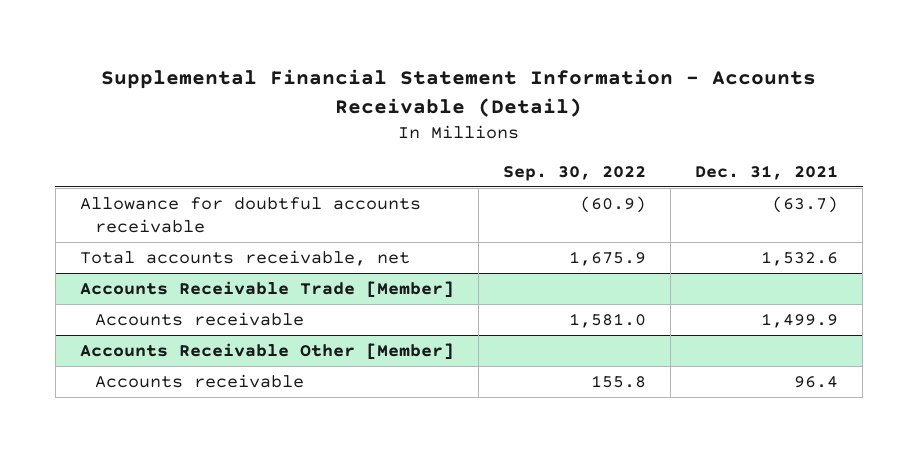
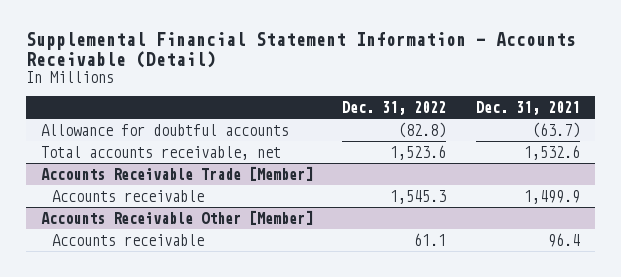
- | Sep. 30, 2022 | Dec. 31, 2021
+ | Dec. 31, 2022 | Dec. 31, 2021
- Allowance for doubtful accounts receivable | (60.9) | (63.7)
+ Allowance for doubtful accounts | (82.8) | (63.7)

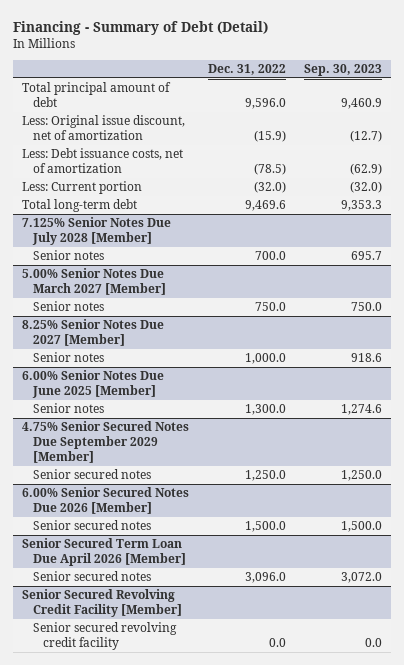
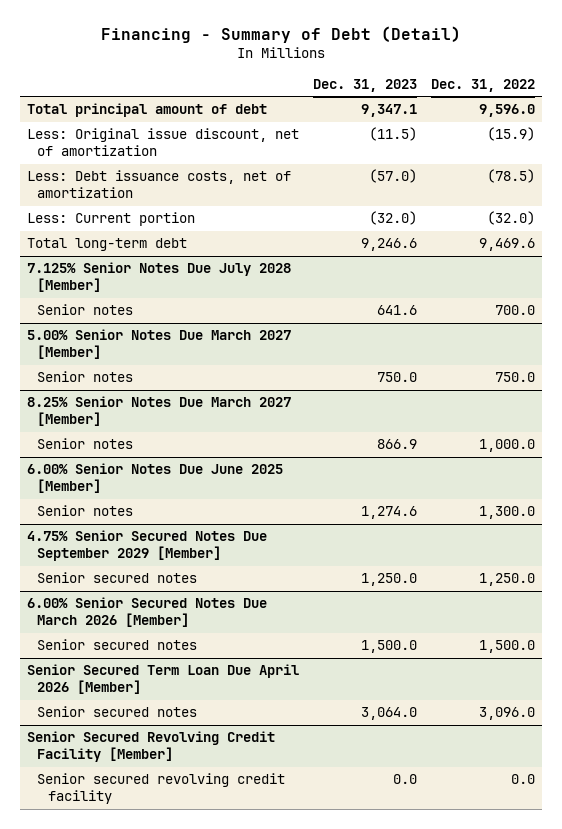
- | Dec. 31, 2022 | Sep. 30, 2023
+ | Dec. 31, 2023 | Dec. 31, 2022
- 8.25% Senior Notes Due 2027 [Member]
+ 8.25% Senior Notes Due March 2027 [Member]
- 6.00% Senior Secured Notes Due 2026 [Member]
+ 6.00% Senior Secured Notes Due March 2026 [Member]

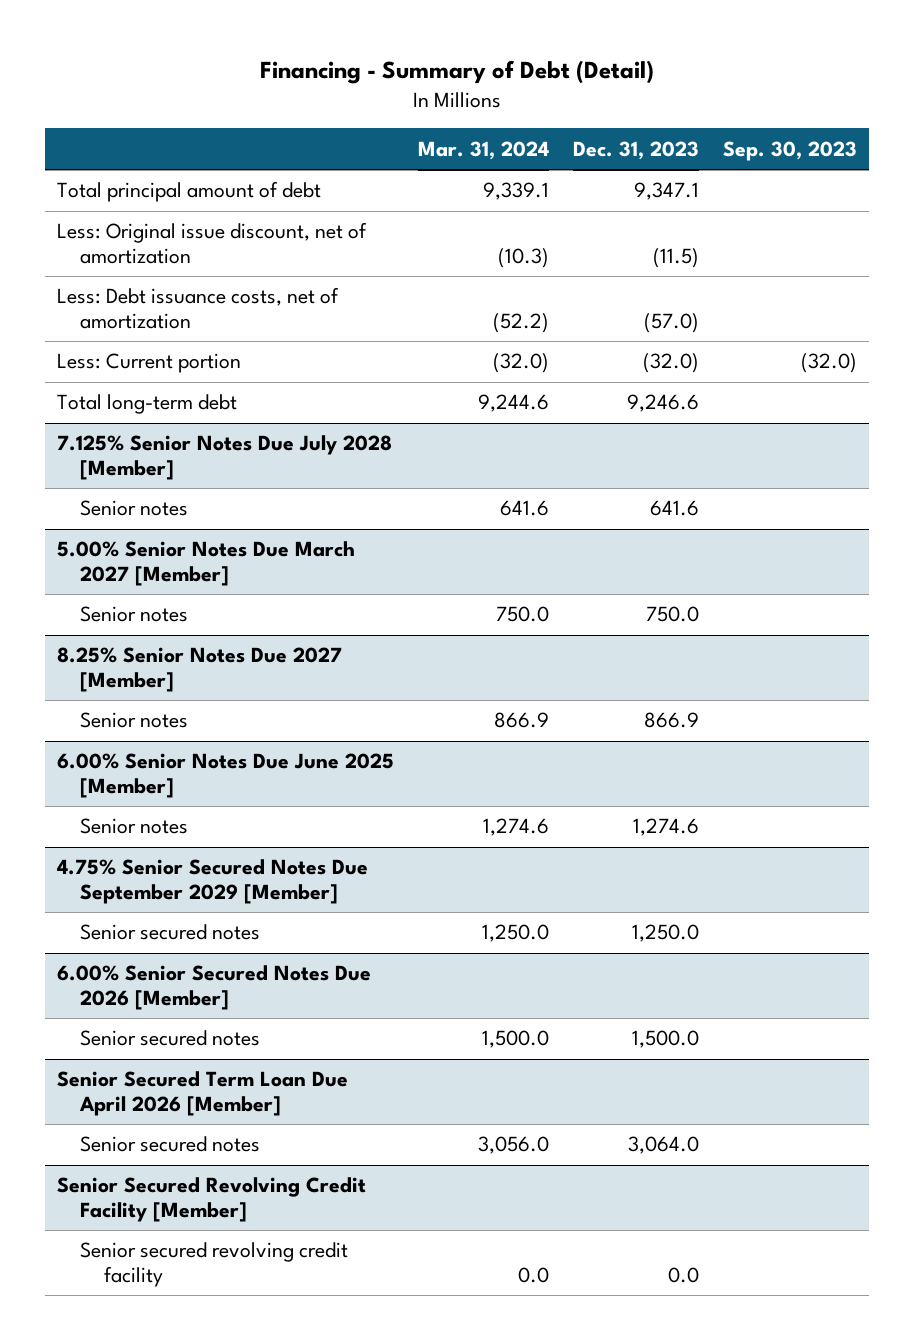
- | Dec. 31, 2023 | Dec. 31, 2022
+ | Mar. 31, 2024 | Dec. 31, 2023 | Sep. 30, 2023
- 8.25% Senior Notes Due March 2027 [Member]
+ 8.25% Senior Notes Due 2027 [Member]
- 6.00% Senior Secured Notes Due March 2026 [Member]
+ 6.00% Senior Secured Notes Due 2026 [Member]

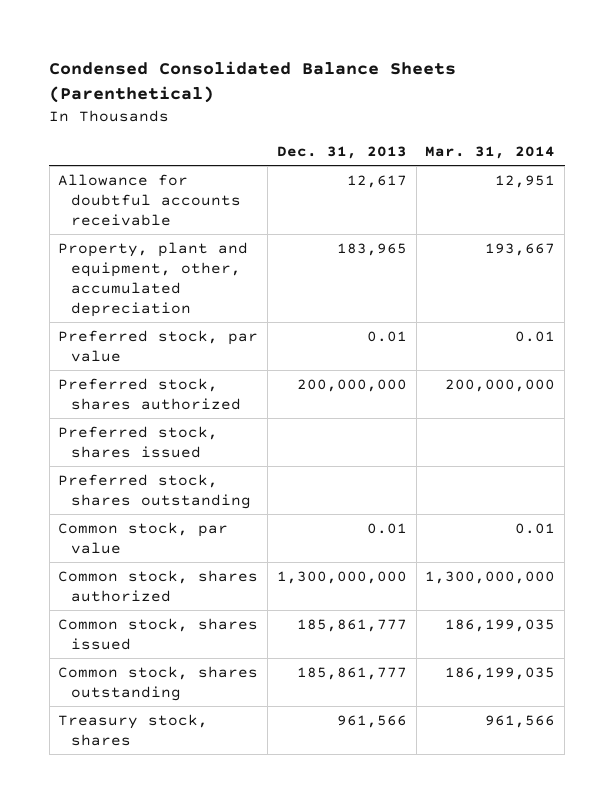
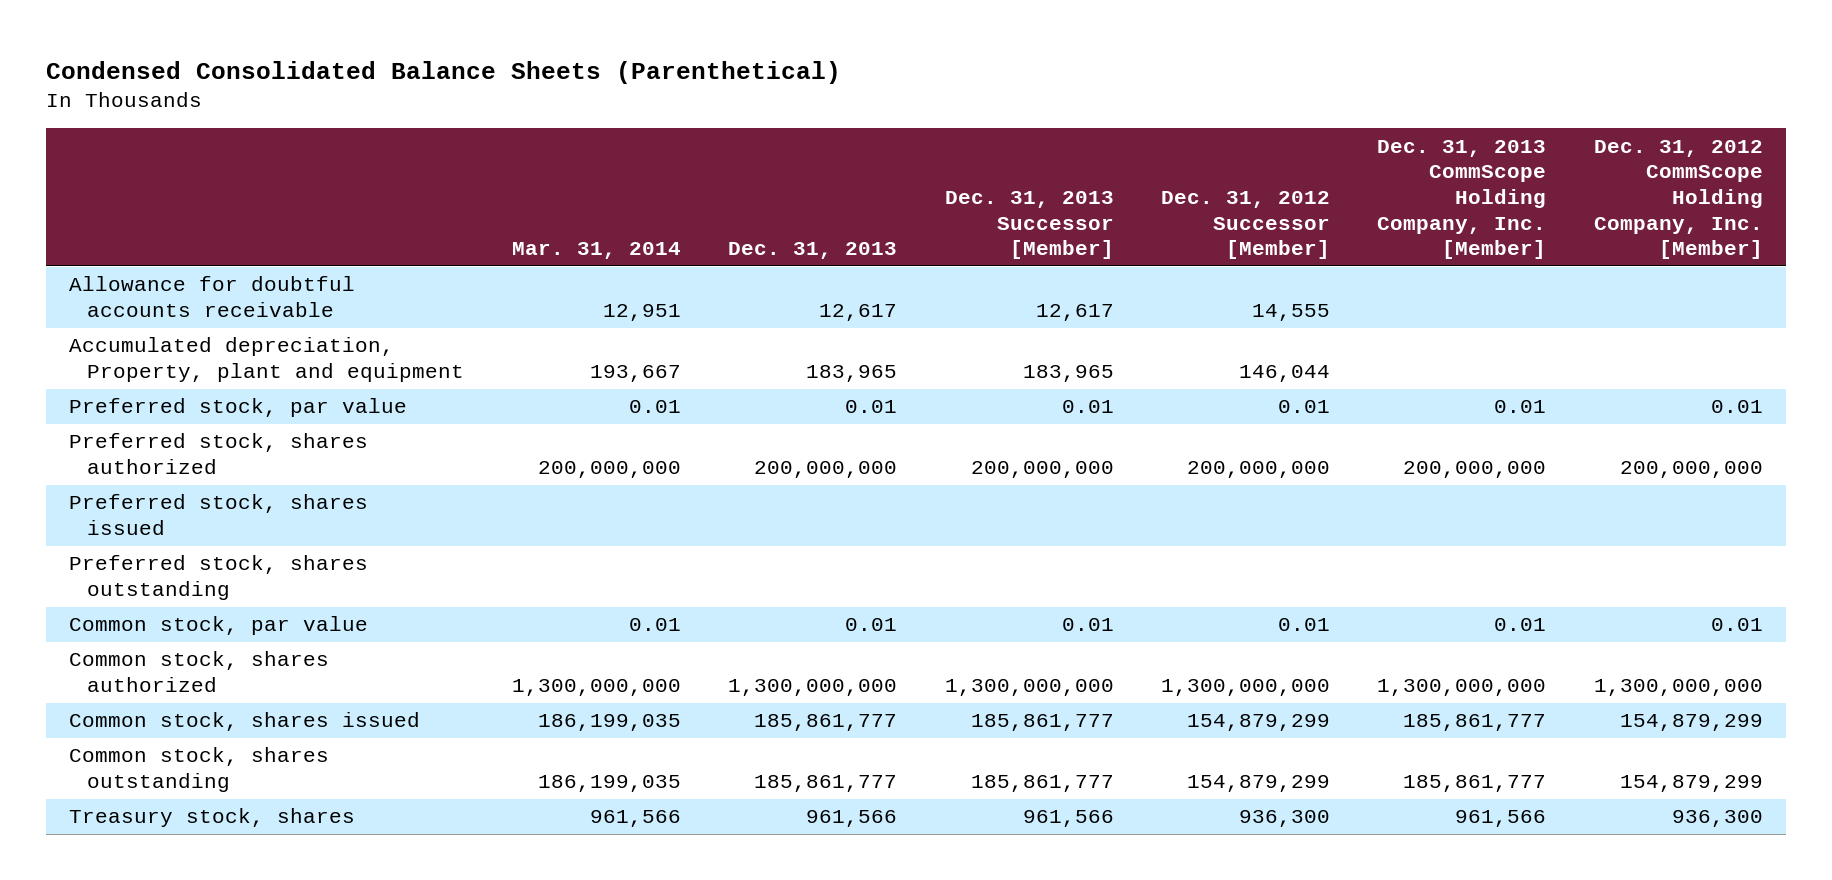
- | Dec. 31, 2013 | Mar. 31, 2014
+ | Mar. 31, 2014 | Dec. 31, 2013 | Dec. 31, 2013 Successor [Member] | Dec. 31, 2012 Successor [Member] | Dec. 31, 2013 CommScope Holding Company, Inc. [Member] | Dec. 31, 2012 CommScope Holding Company, Inc. [Member]
- Property, plant and equipment, other, accumulated depreciation | 183,965 | 193,667
+ Accumulated depreciation, Property, plant and equipment | 193,667 | 183,965 | 183,965 | 146,044 | |

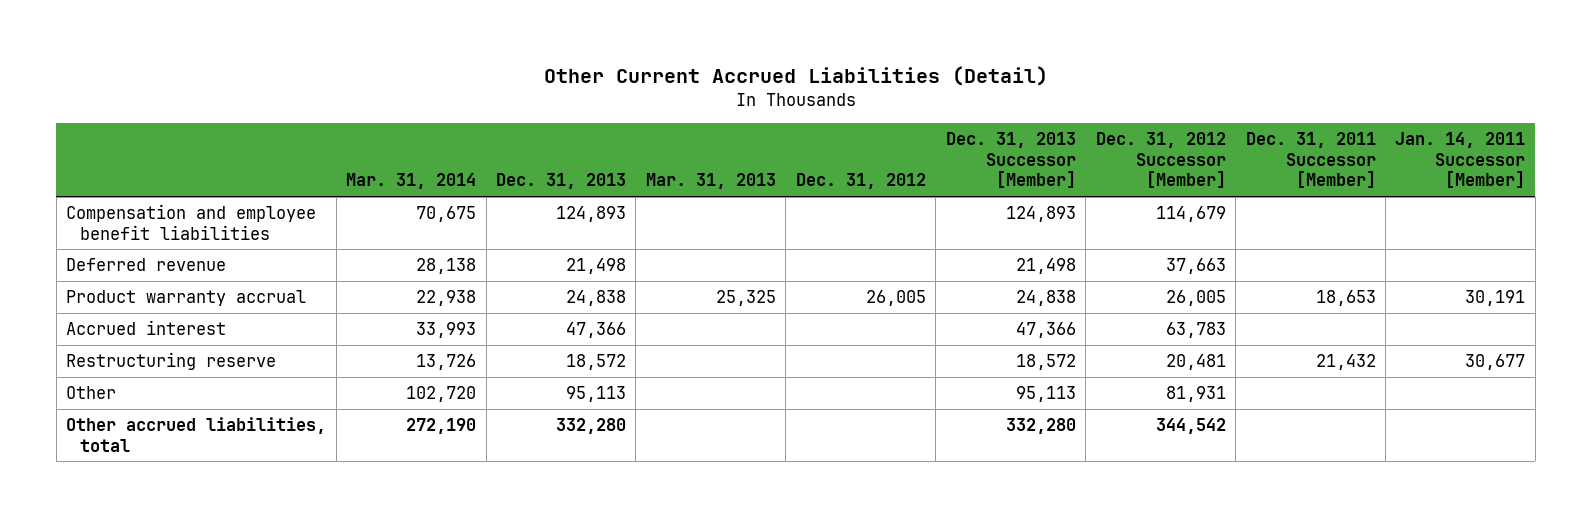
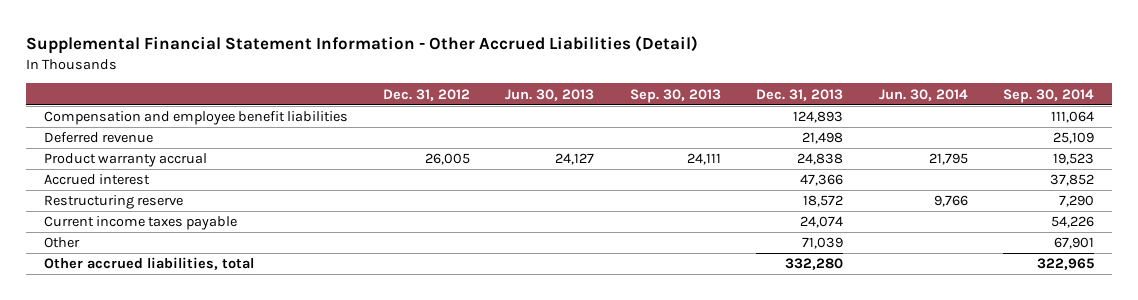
- Other Current Accrued Liabilities (Detail)
+ Supplemental Financial Statement Information - Other Accrued Liabilities (Detail)
- | Mar. 31, 2014 | Dec. 31, 2013 | Mar. 31, 2013 | Dec. 31, 2012 | Dec. 31, 2013 Successor [Member] | Dec. 31, 2012 Successor [Member] | Dec. 31, 2011 Successor [Member] | Jan. 14, 2011 Successor [Member]
+ | Dec. 31, 2012 | Jun. 30, 2013 | Sep. 30, 2013 | Dec. 31, 2013 | Jun. 30, 2014 | Sep. 30, 2014
- Other | 102,720 | 95,113 | | | 95,113 | 81,931 | |
+ Current income taxes payable | | | | 24,074 | | 54,226
+ Other | | | | 71,039 | | 67,901

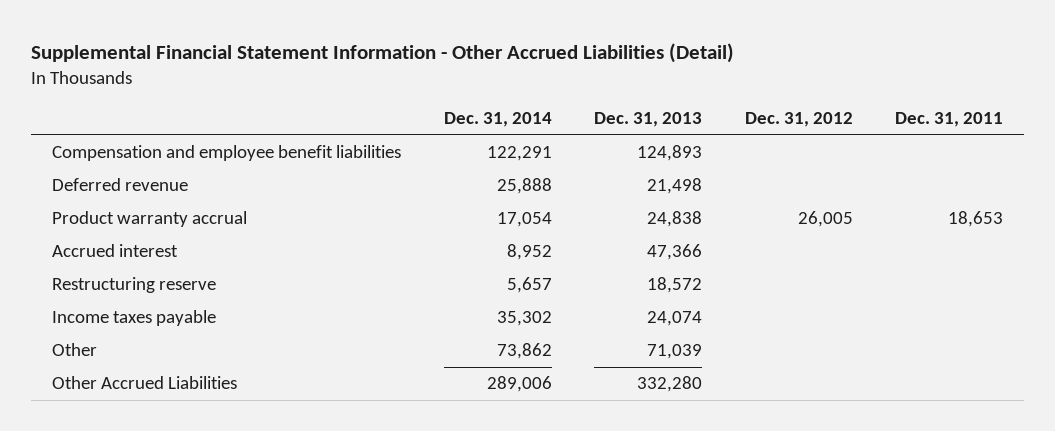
- | Dec. 31, 2012 | Jun. 30, 2013 | Sep. 30, 2013 | Dec. 31, 2013 | Jun. 30, 2014 | Sep. 30, 2014
+ | Dec. 31, 2014 | Dec. 31, 2013 | Dec. 31, 2012 | Dec. 31, 2011
- Current income taxes payable | | | | 24,074 | | 54,226
+ Income taxes payable | 35,302 | 24,074 | |
- Other accrued liabilities, total | | | | 332,280 | | 322,965
+ Other Accrued Liabilities | 289,006 | 332,280 | |

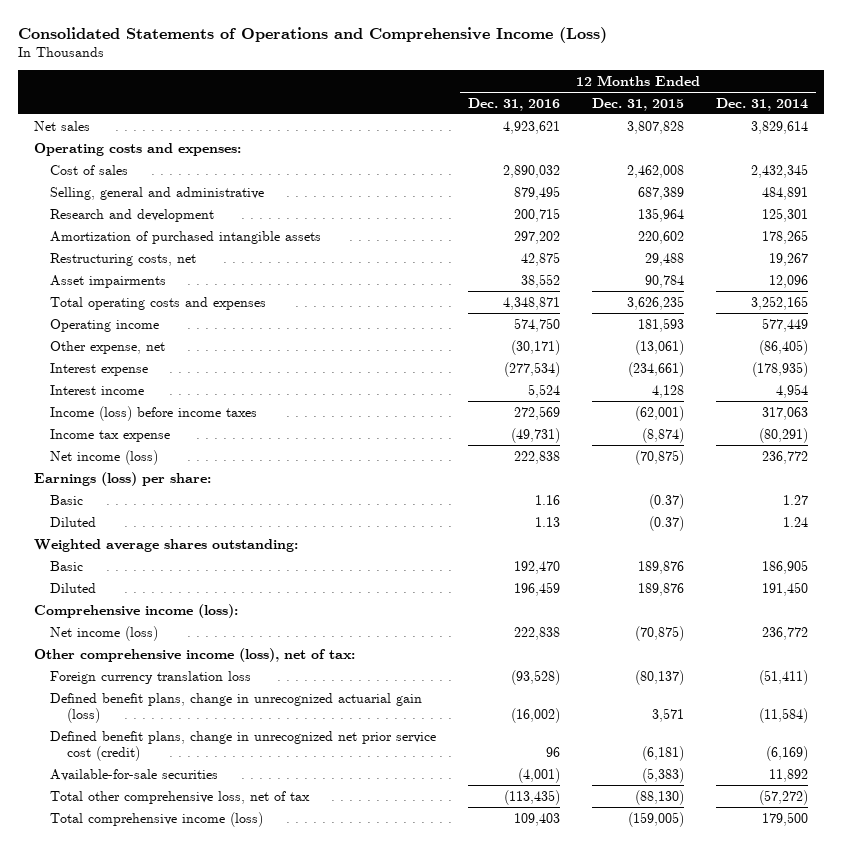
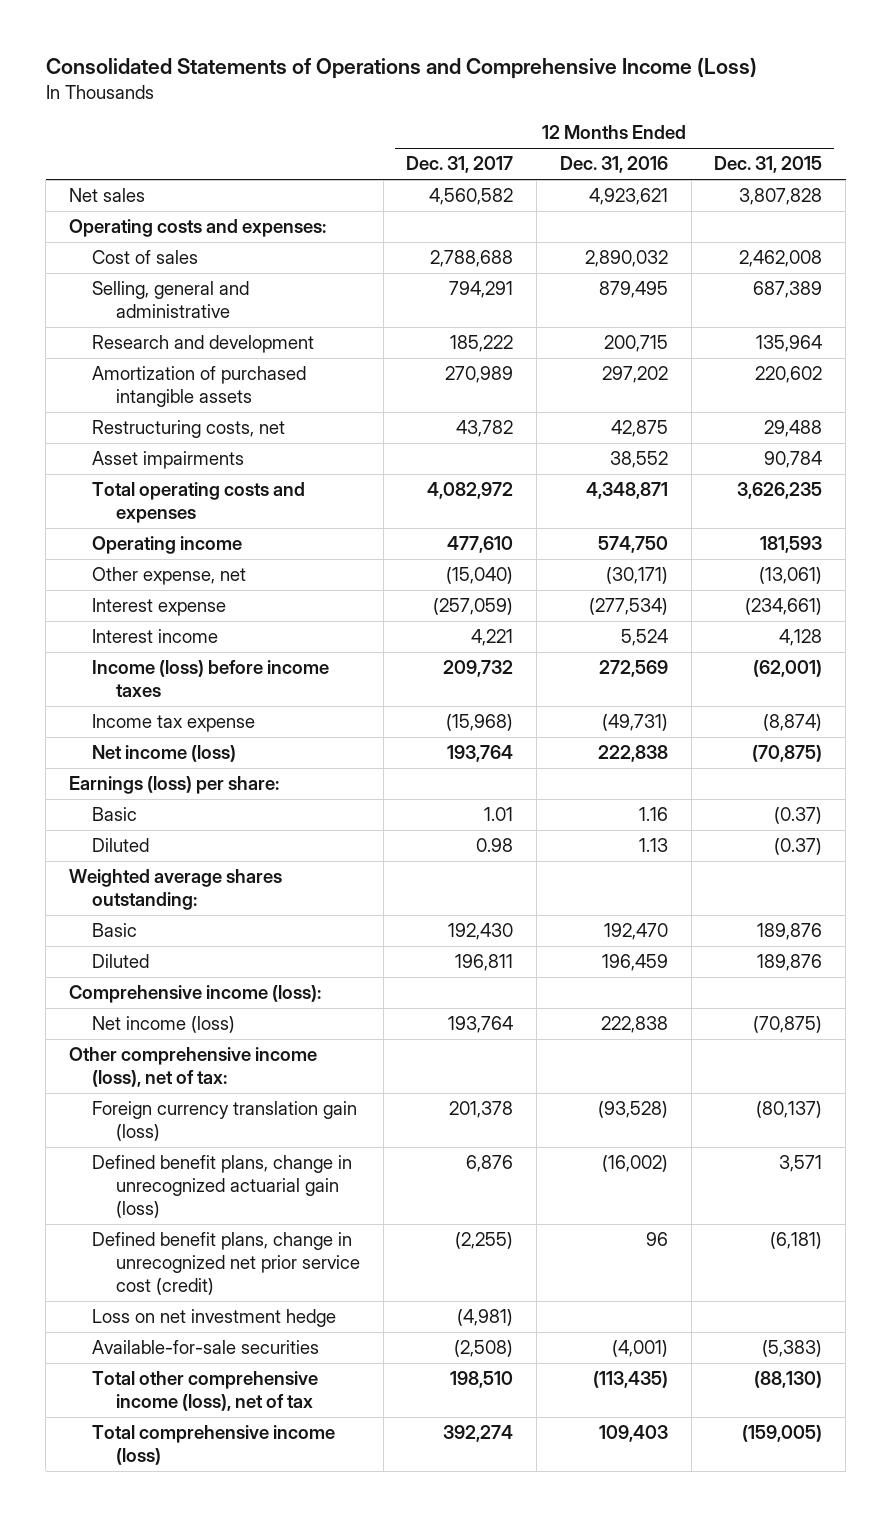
- | 12 Months Ended Dec. 31, 2016 | 12 Months Ended Dec. 31, 2015 | 12 Months Ended Dec. 31, 2014
+ | 12 Months Ended Dec. 31, 2017 | 12 Months Ended Dec. 31, 2016 | 12 Months Ended Dec. 31, 2015
- Foreign currency translation loss | (93,528) | (80,137) | (51,411)
+ Foreign currency translation gain (loss) | 201,378 | (93,528) | (80,137)
+ Loss on net investment hedge | (4,981) | |
- Total other comprehensive loss, net of tax | (113,435) | (88,130) | (57,272)
+ Total other comprehensive income (loss), net of tax | 198,510 | (113,435) | (88,130)

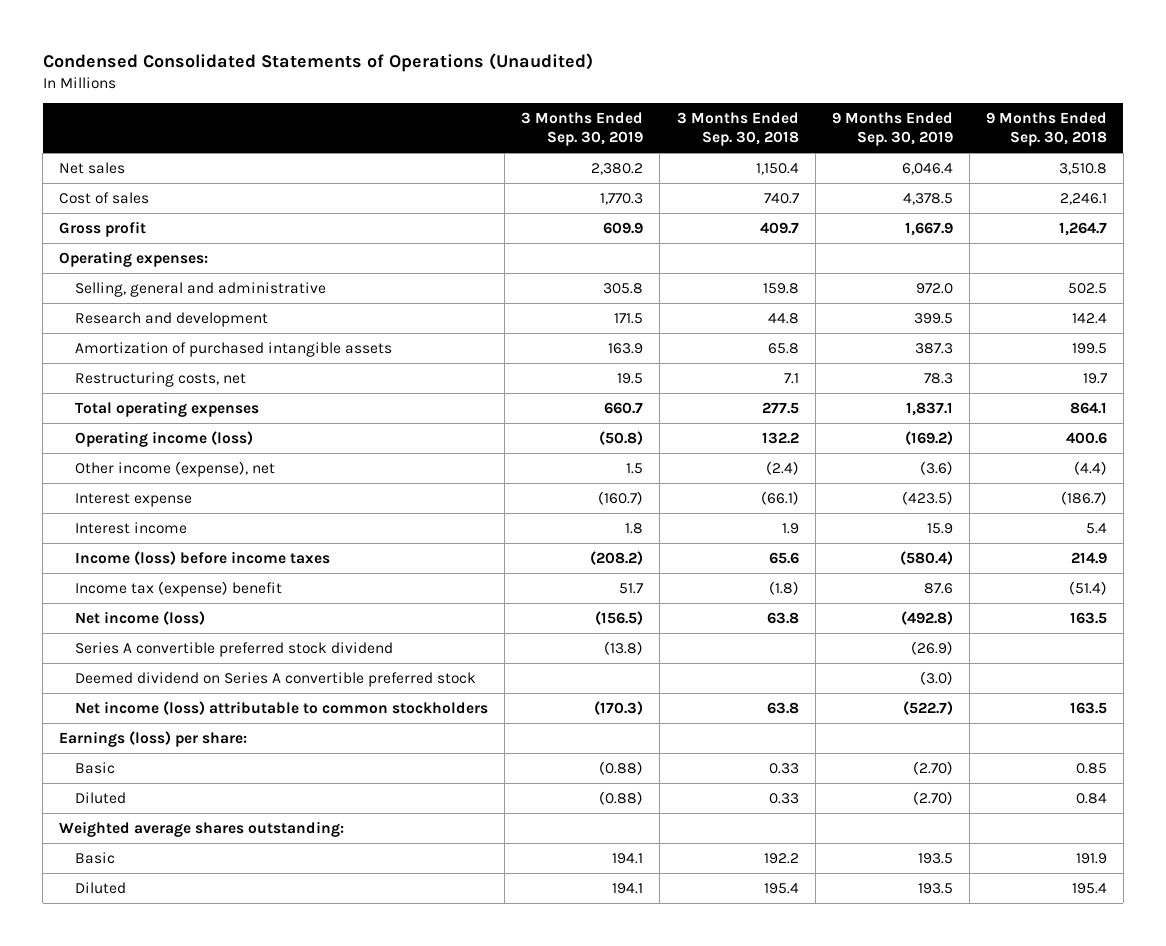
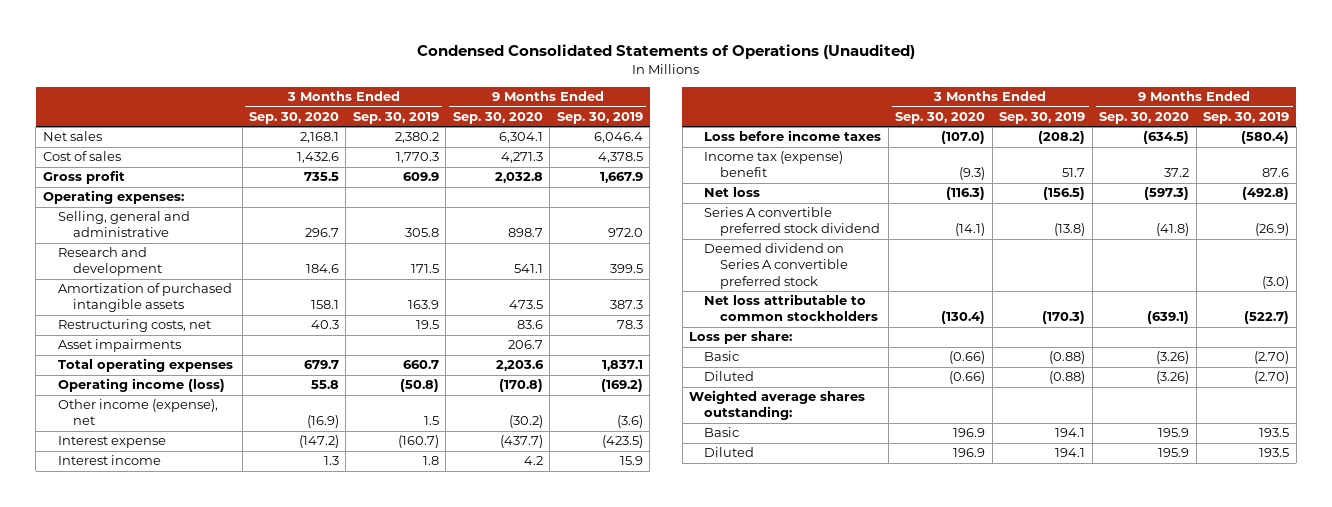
- | 3 Months Ended Sep. 30, 2019 | 3 Months Ended Sep. 30, 2018 | 9 Months Ended Sep. 30, 2019 | 9 Months Ended Sep. 30, 2018
+ | 3 Months Ended Sep. 30, 2020 | 3 Months Ended Sep. 30, 2019 | 9 Months Ended Sep. 30, 2020 | 9 Months Ended Sep. 30, 2019
+ Asset impairments | | | 206.7 |
- Income (loss) before income taxes | (208.2) | 65.6 | (580.4) | 214.9
+ Loss before income taxes | (107.0) | (208.2) | (634.5) | (580.4)
- Net income (loss) | (156.5) | 63.8 | (492.8) | 163.5
+ Net loss | (116.3) | (156.5) | (597.3) | (492.8)
- Net income (loss) attributable to common stockholders | (170.3) | 63.8 | (522.7) | 163.5
- Earnings (loss) per share:
+ Net loss attributable to common stockholders | (130.4) | (170.3) | (639.1) | (522.7)
+ Loss per share:

